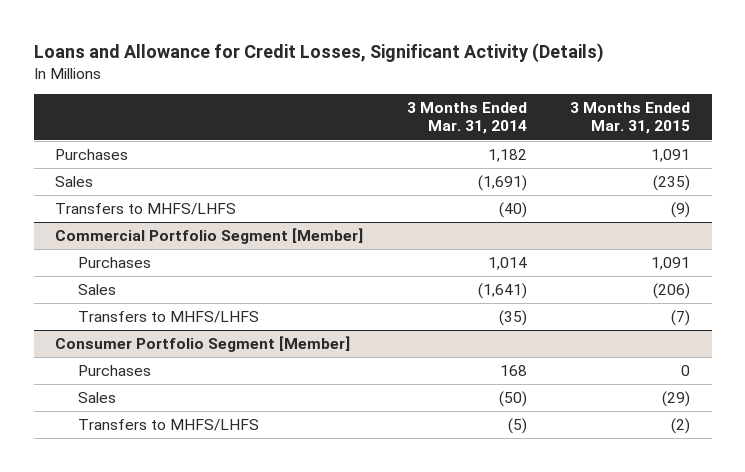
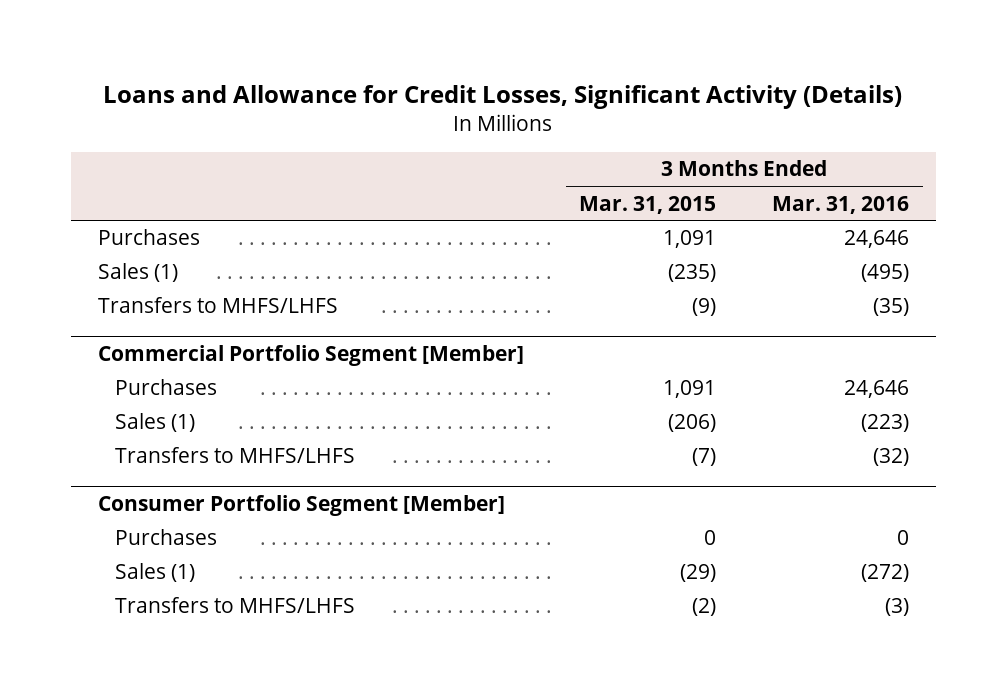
- | 3 Months Ended Mar. 31, 2014 | 3 Months Ended Mar. 31, 2015
+ | 3 Months Ended Mar. 31, 2015 | 3 Months Ended Mar. 31, 2016
- Sales | (1,691) | (235)
+ Sales (1) | (235) | (495)
@ Commercial Portfolio Segment [Member]
- Sales | (1,641) | (206)
+ Sales (1) | (206) | (223)
@ Consumer Portfolio Segment [Member]
- Sales | (50) | (29)
+ Sales (1) | (29) | (272)

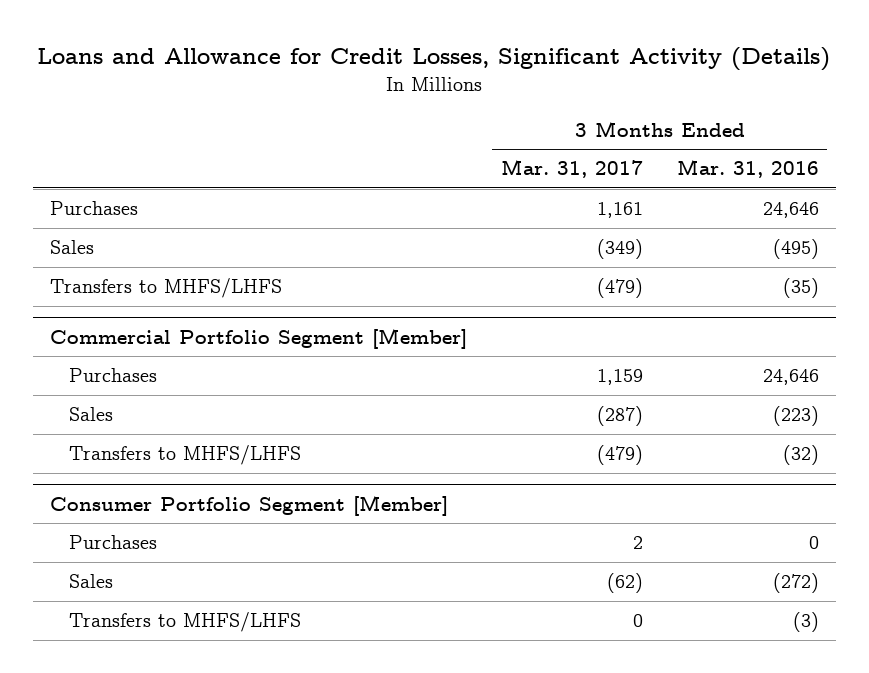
- | 3 Months Ended Mar. 31, 2015 | 3 Months Ended Mar. 31, 2016
+ | 3 Months Ended Mar. 31, 2017 | 3 Months Ended Mar. 31, 2016
- Sales (1) | (235) | (495)
+ Sales | (349) | (495)
@ Commercial Portfolio Segment [Member]
- Sales (1) | (206) | (223)
+ Sales | (287) | (223)
@ Consumer Portfolio Segment [Member]
- Sales (1) | (29) | (272)
+ Sales | (62) | (272)

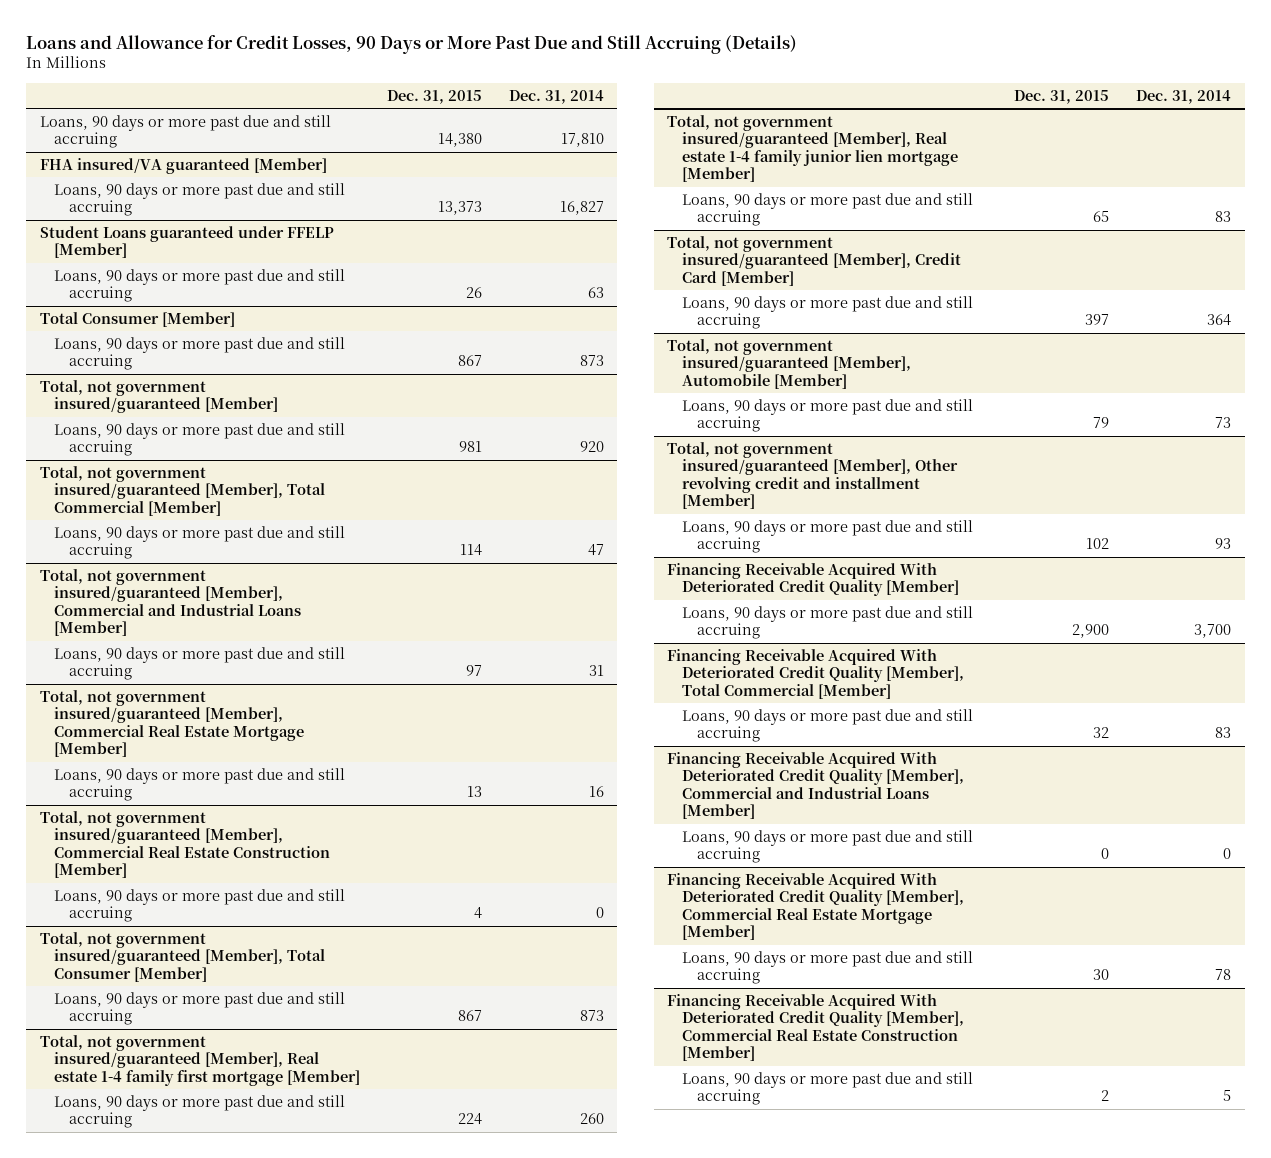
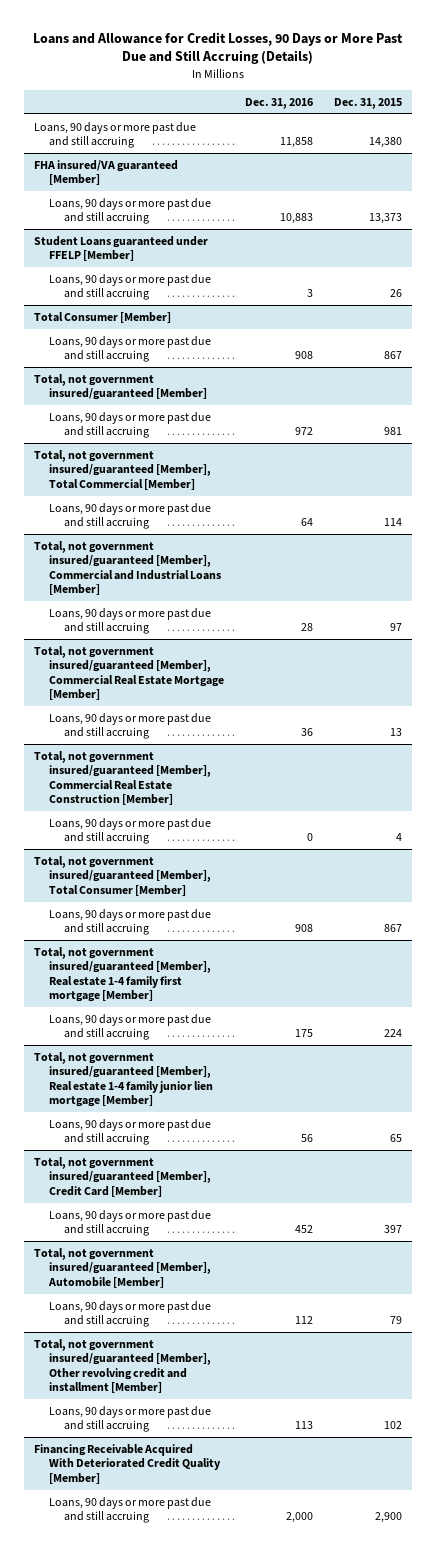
- | Dec. 31, 2015 | Dec. 31, 2014
+ | Dec. 31, 2016 | Dec. 31, 2015
- Financing Receivable Acquired With Deteriorated Credit Quality [Member], Total Commercial [Member]
- Loans, 90 days or more past due and still accruing | 32 | 83
- Financing Receivable Acquired With Deteriorated Credit Quality [Member], Commercial and Industrial Loans [Member]
- Loans, 90 days or more past due and still accruing | 0 | 0
- Financing Receivable Acquired With Deteriorated Credit Quality [Member], Commercial Real Estate Mortgage [Member]
- Loans, 90 days or more past due and still accruing | 30 | 78
- Financing Receivable Acquired With Deteriorated Credit Quality [Member], Commercial Real Estate Construction [Member]
- Loans, 90 days or more past due and still accruing | 2 | 5

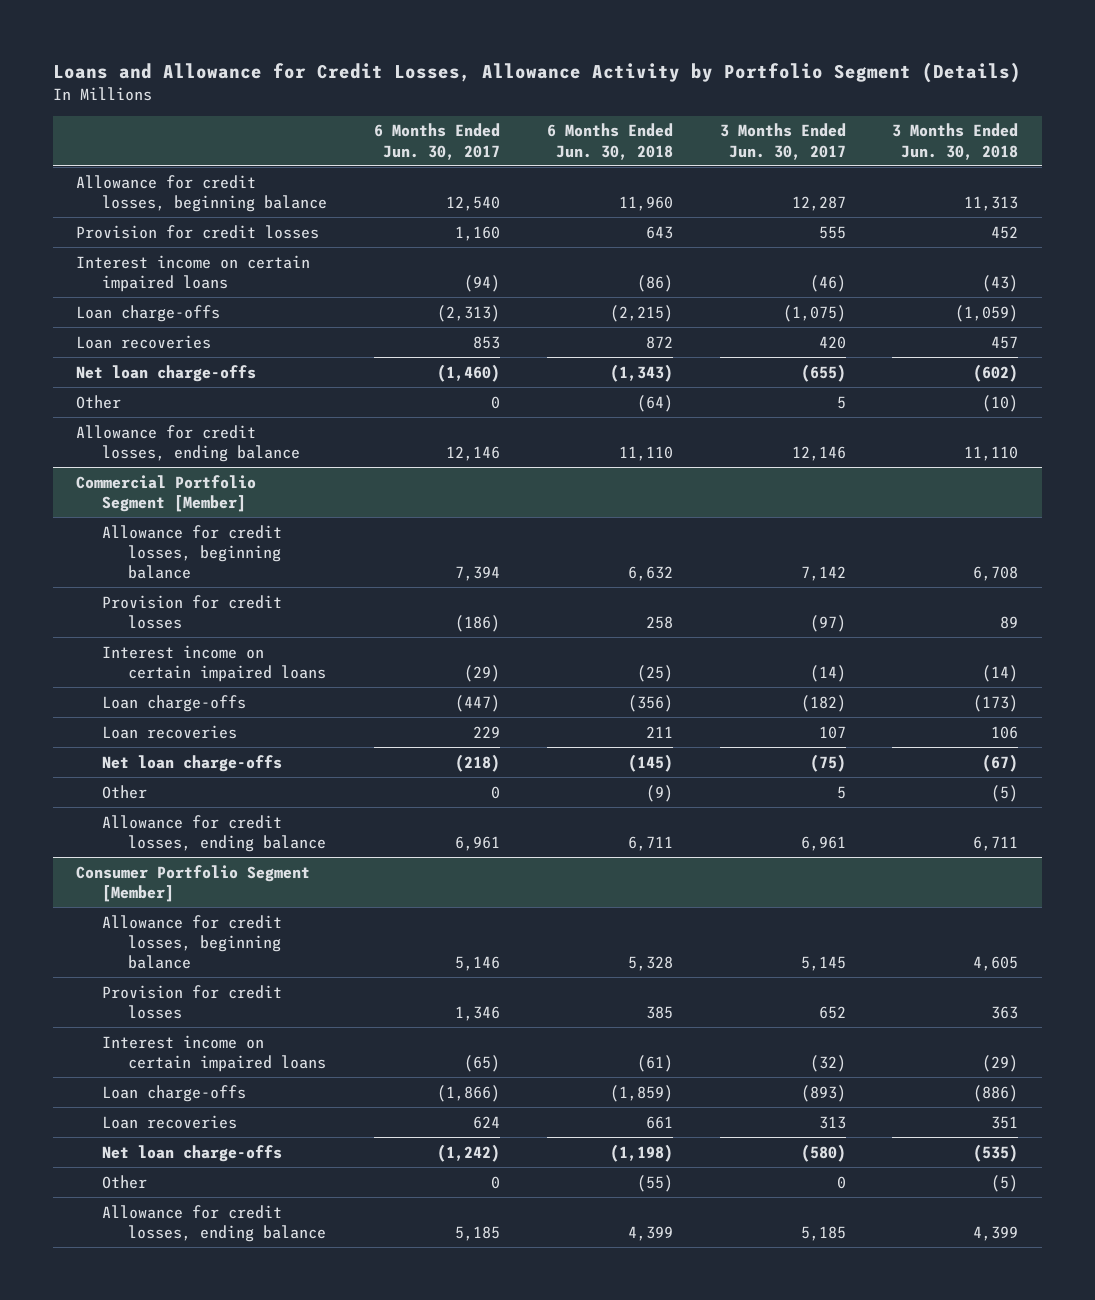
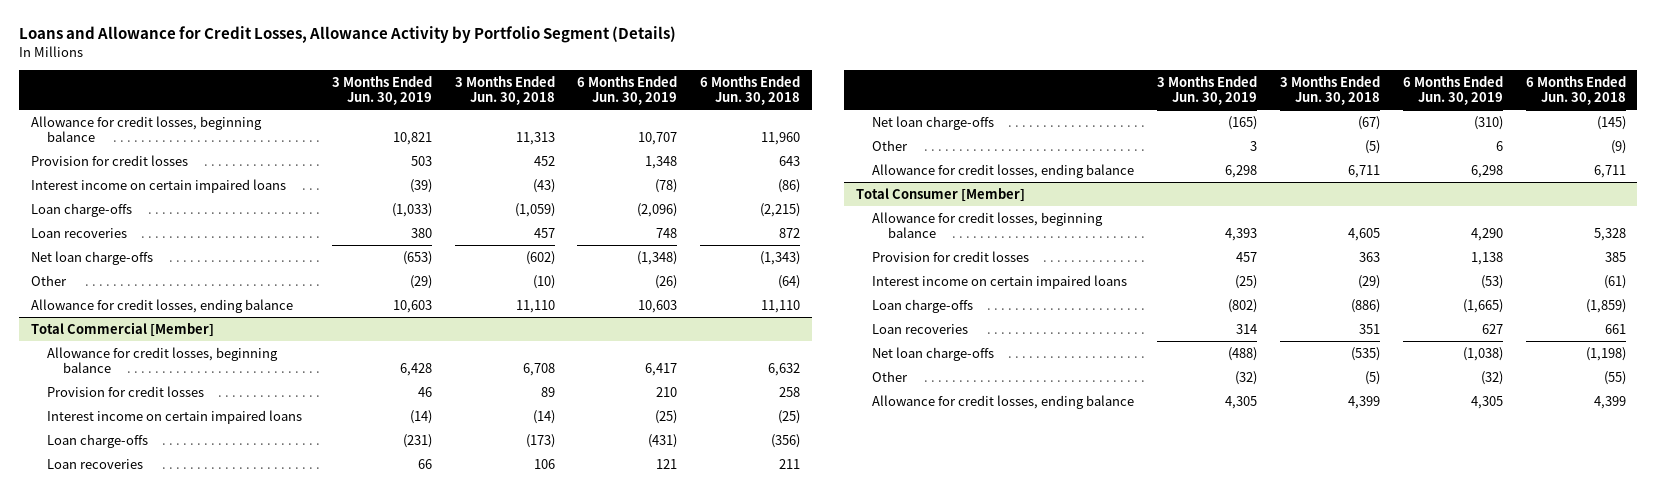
- | 6 Months Ended Jun. 30, 2017 | 6 Months Ended Jun. 30, 2018 | 3 Months Ended Jun. 30, 2017 | 3 Months Ended Jun. 30, 2018
+ | 3 Months Ended Jun. 30, 2019 | 3 Months Ended Jun. 30, 2018 | 6 Months Ended Jun. 30, 2019 | 6 Months Ended Jun. 30, 2018
- Commercial Portfolio Segment [Member]
+ Total Commercial [Member]
- Consumer Portfolio Segment [Member]
+ Total Consumer [Member]

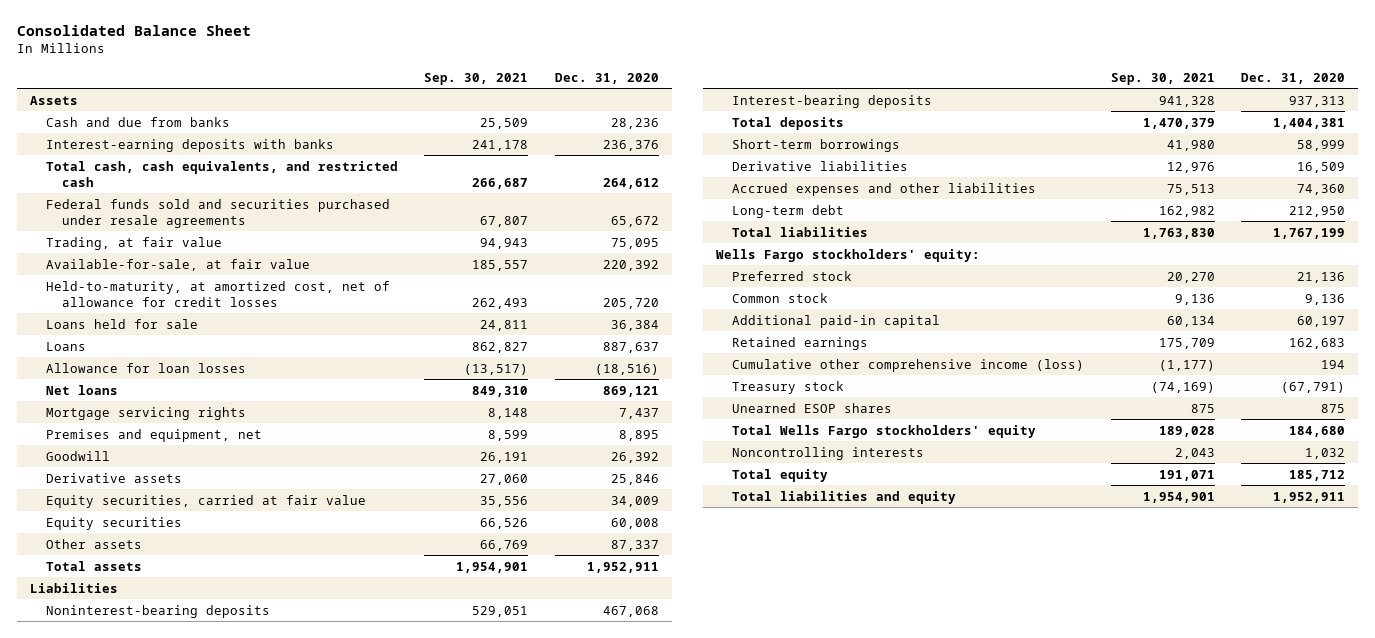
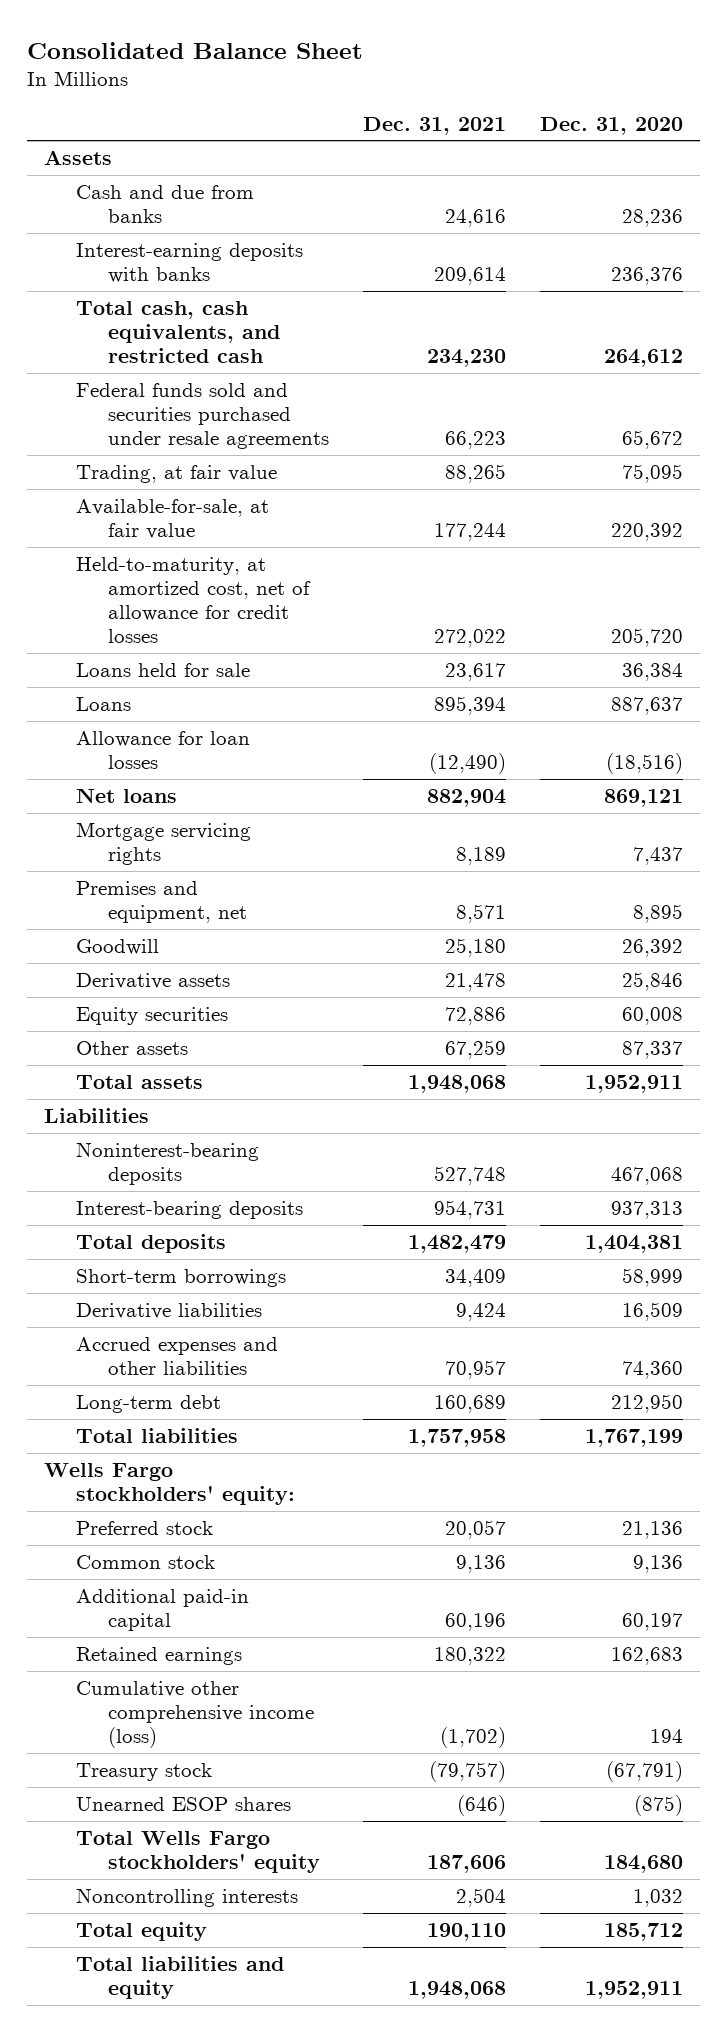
- | Sep. 30, 2021 | Dec. 31, 2020
+ | Dec. 31, 2021 | Dec. 31, 2020
- Equity securities, carried at fair value | 35,556 | 34,009
- Unearned ESOP shares | 875 | 875
+ Unearned ESOP shares | (646) | (875)

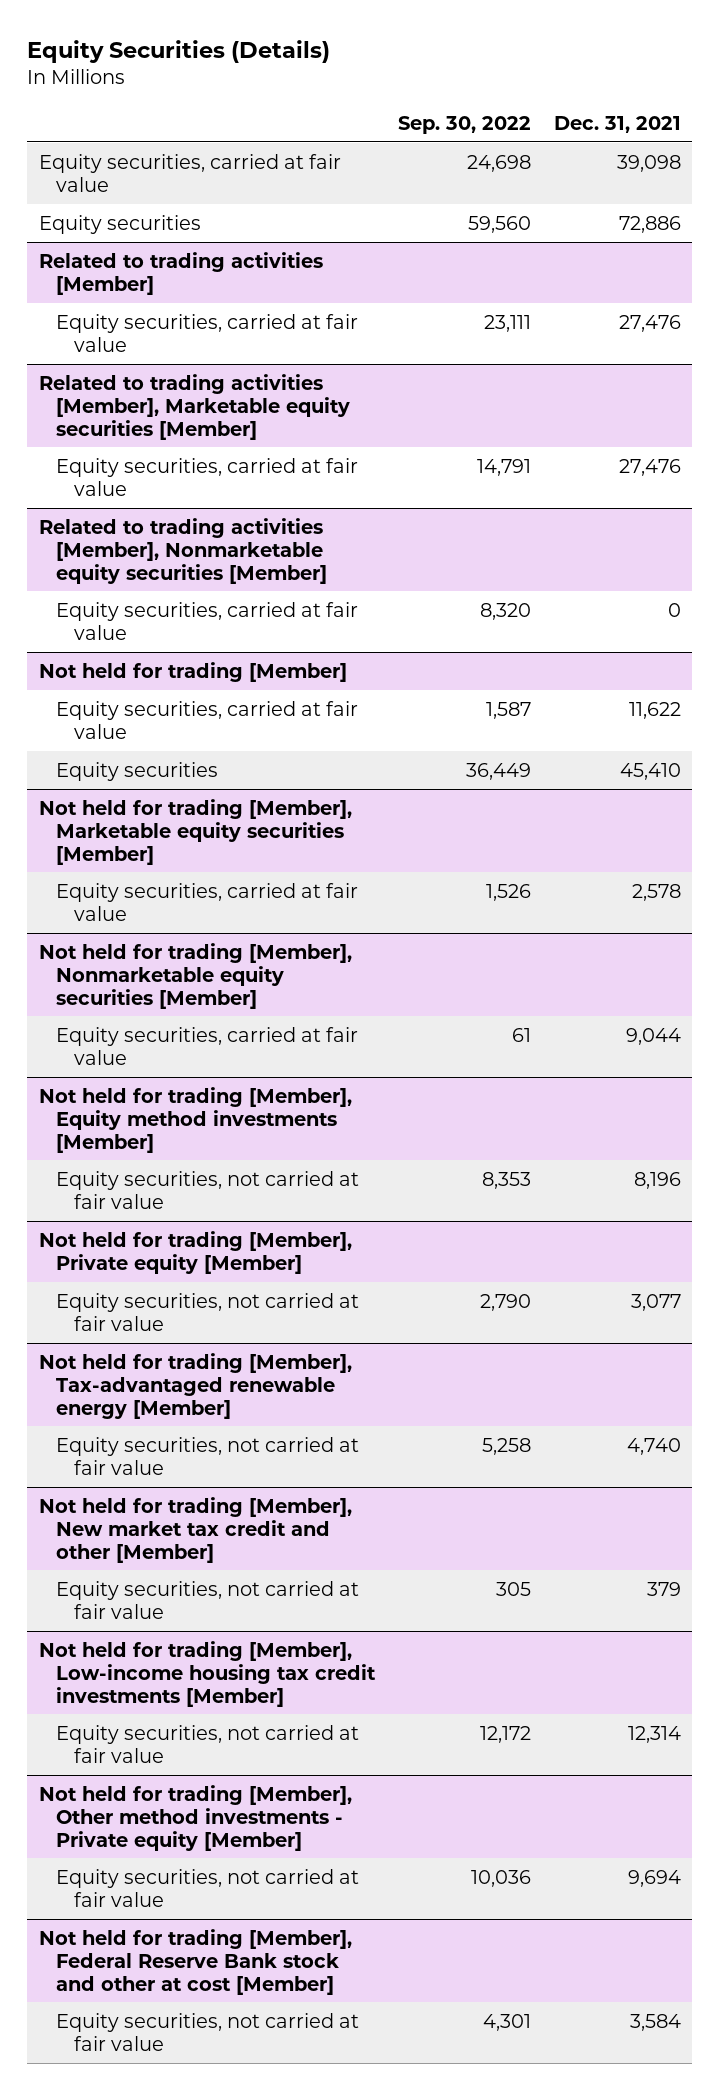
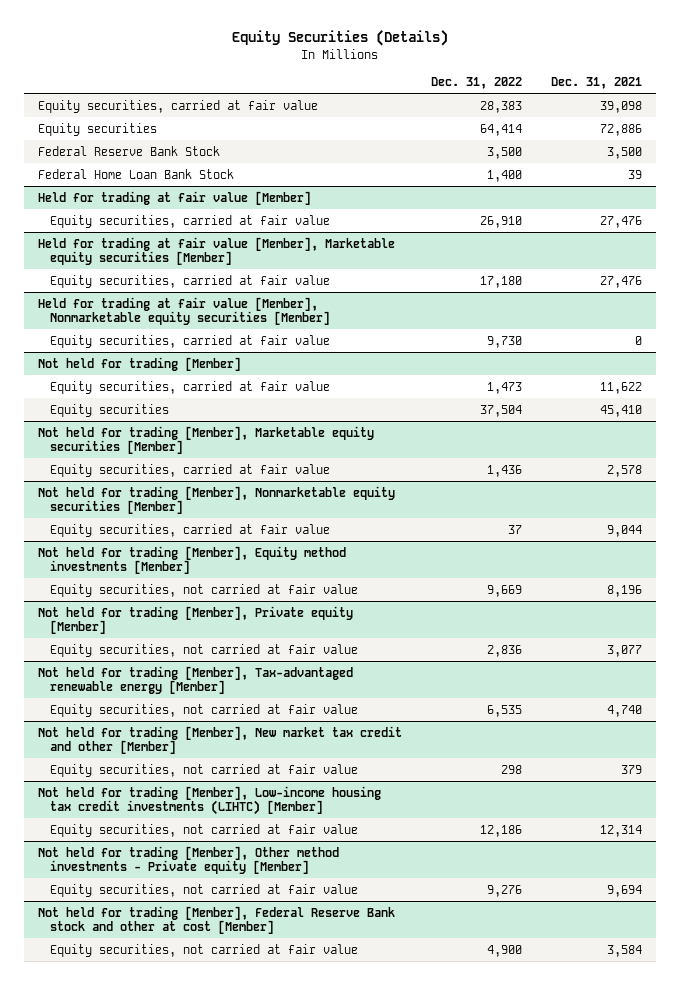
- | Sep. 30, 2022 | Dec. 31, 2021
+ | Dec. 31, 2022 | Dec. 31, 2021
- Related to trading activities [Member]
+ Federal Reserve Bank Stock | 3,500 | 3,500
+ Federal Home Loan Bank Stock | 1,400 | 39
+ Held for trading at fair value [Member]
- Related to trading activities [Member], Marketable equity securities [Member]
+ Held for trading at fair value [Member], Marketable equity securities [Member]
- Related to trading activities [Member], Nonmarketable equity securities [Member]
+ Held for trading at fair value [Member], Nonmarketable equity securities [Member]
- Not held for trading [Member], Low-income housing tax credit investments [Member]
+ Not held for trading [Member], Low-income housing tax credit investments (LIHTC) [Member]

